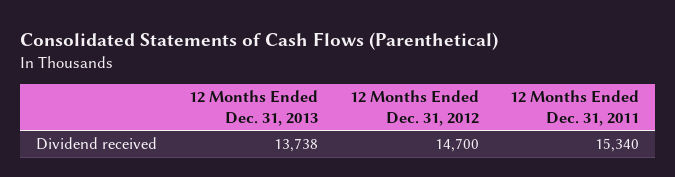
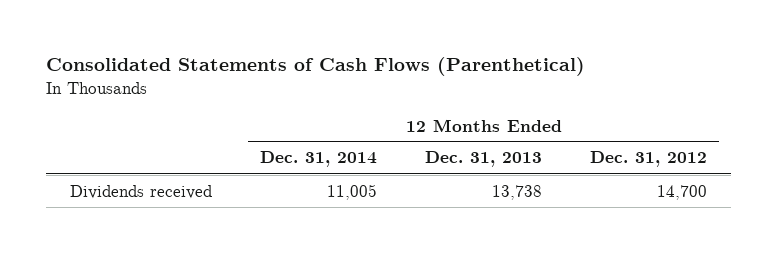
- | 12 Months Ended Dec. 31, 2013 | 12 Months Ended Dec. 31, 2012 | 12 Months Ended Dec. 31, 2011
+ | 12 Months Ended Dec. 31, 2014 | 12 Months Ended Dec. 31, 2013 | 12 Months Ended Dec. 31, 2012
- Dividend received | 13,738 | 14,700 | 15,340
+ Dividends received | 11,005 | 13,738 | 14,700

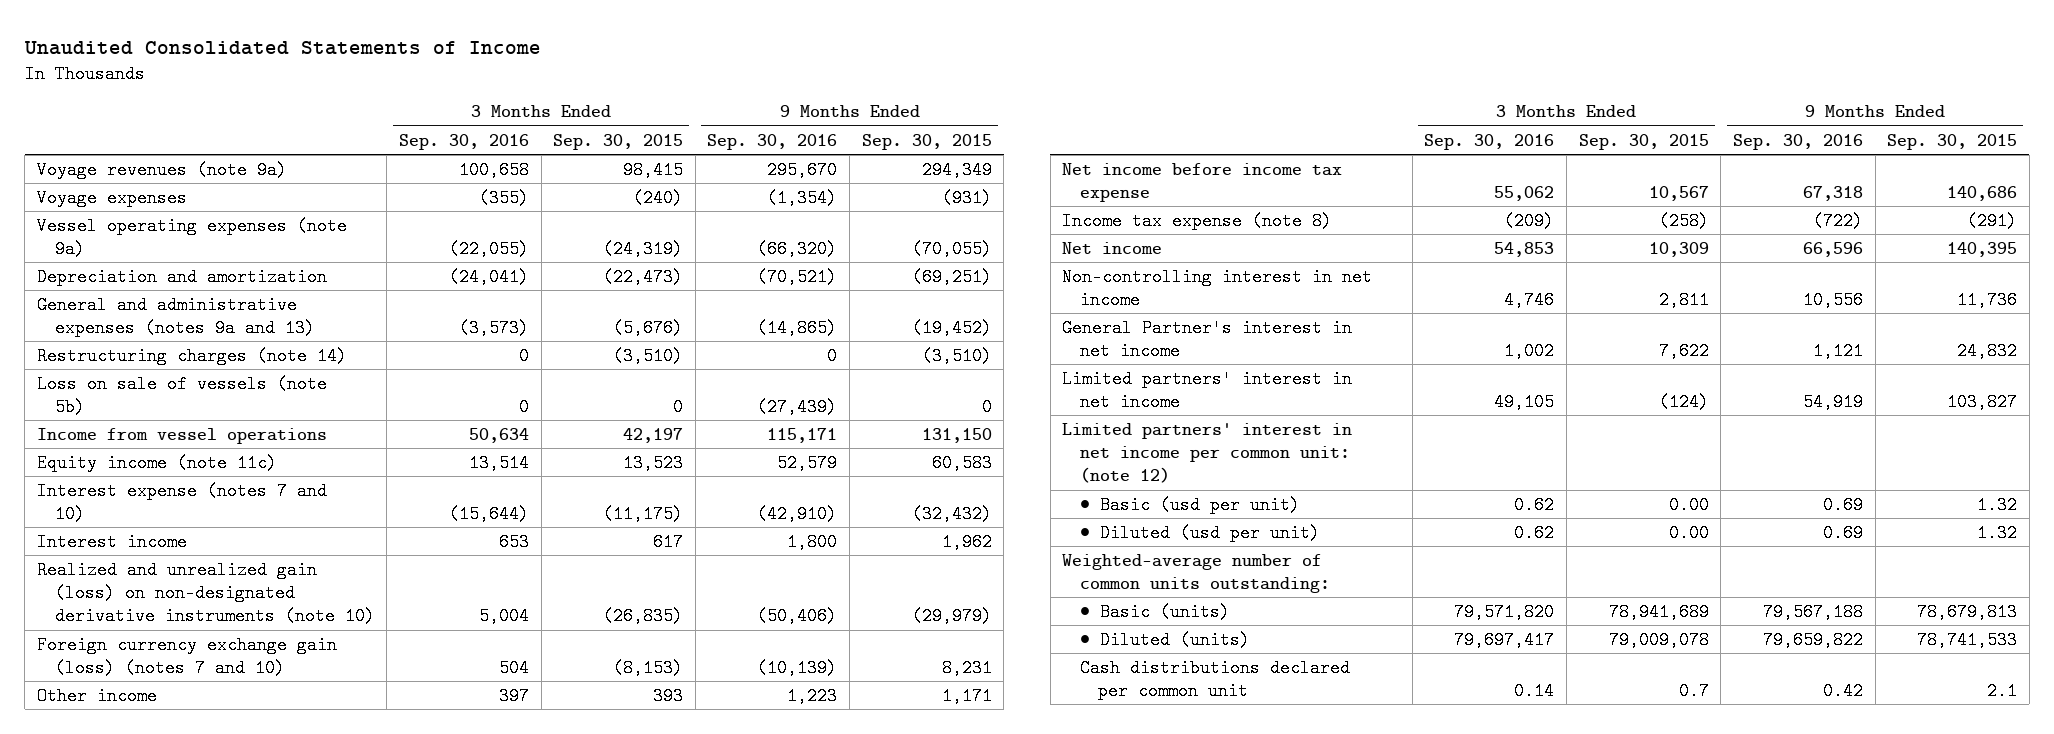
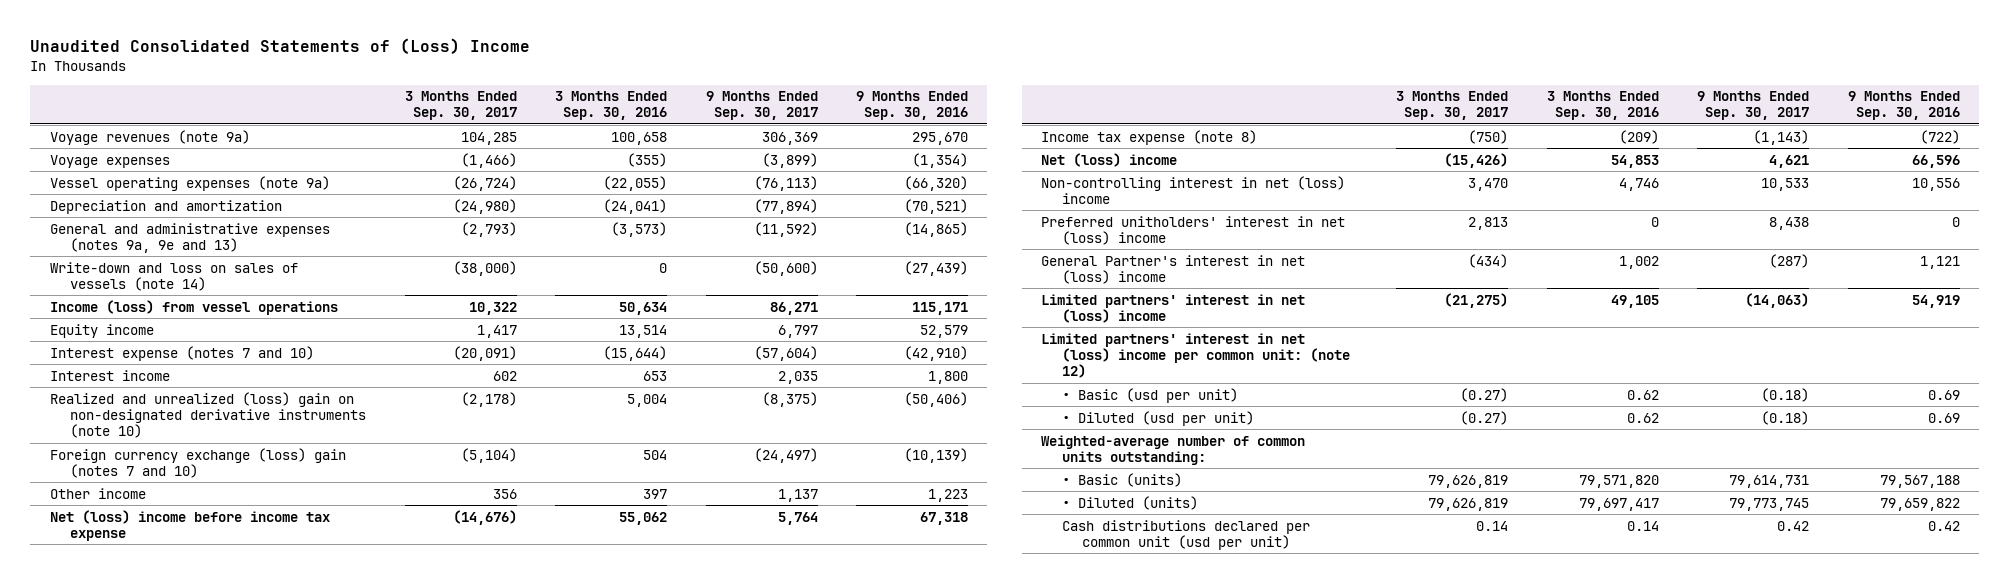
- Unaudited Consolidated Statements of Income
+ Unaudited Consolidated Statements of (Loss) Income
- | 3 Months Ended Sep. 30, 2016 | 3 Months Ended Sep. 30, 2015 | 9 Months Ended Sep. 30, 2016 | 9 Months Ended Sep. 30, 2015
+ | 3 Months Ended Sep. 30, 2017 | 3 Months Ended Sep. 30, 2016 | 9 Months Ended Sep. 30, 2017 | 9 Months Ended Sep. 30, 2016
- General and administrative expenses (notes 9a and 13) | (3,573) | (5,676) | (14,865) | (19,452)
- Restructuring charges (note 14) | 0 | (3,510) | 0 | (3,510)
- Loss on sale of vessels (note 5b) | 0 | 0 | (27,439) | 0
- Income from vessel operations | 50,634 | 42,197 | 115,171 | 131,150
- Equity income (note 11c) | 13,514 | 13,523 | 52,579 | 60,583
+ General and administrative expenses (notes 9a, 9e and 13) | (2,793) | (3,573) | (11,592) | (14,865)
+ Write-down and loss on sales of vessels (note 14) | (38,000) | 0 | (50,600) | (27,439)
+ Income (loss) from vessel operations | 10,322 | 50,634 | 86,271 | 115,171
+ Equity income | 1,417 | 13,514 | 6,797 | 52,579
- Realized and unrealized gain (loss) on non-designated derivative instruments (note 10) | 5,004 | (26,835) | (50,406) | (29,979)
- Foreign currency exchange gain (loss) (notes 7 and 10) | 504 | (8,153) | (10,139) | 8,231
+ Realized and unrealized (loss) gain on non-designated derivative instruments (note 10) | (2,178) | 5,004 | (8,375) | (50,406)
+ Foreign currency exchange (loss) gain (notes 7 and 10) | (5,104) | 504 | (24,497) | (10,139)
- Net income before income tax expense | 55,062 | 10,567 | 67,318 | 140,686
+ Net (loss) income before income tax expense | (14,676) | 55,062 | 5,764 | 67,318
- Net income | 54,853 | 10,309 | 66,596 | 140,395
- Non-controlling interest in net income | 4,746 | 2,811 | 10,556 | 11,736
- General Partner's interest in net income | 1,002 | 7,622 | 1,121 | 24,832
- Limited partners' interest in net income | 49,105 | (124) | 54,919 | 103,827
- Limited partners' interest in net income per common unit: (note 12)
+ Net (loss) income | (15,426) | 54,853 | 4,621 | 66,596
+ Non-controlling interest in net (loss) income | 3,470 | 4,746 | 10,533 | 10,556
+ Preferred unitholders' interest in net (loss) income | 2,813 | 0 | 8,438 | 0
+ General Partner's interest in net (loss) income | (434) | 1,002 | (287) | 1,121
+ Limited partners' interest in net (loss) income | (21,275) | 49,105 | (14,063) | 54,919
+ Limited partners' interest in net (loss) income per common unit: (note 12)
- Cash distributions declared per common unit | 0.14 | 0.7 | 0.42 | 2.1
+ Cash distributions declared per common unit (usd per unit) | 0.14 | 0.14 | 0.42 | 0.42

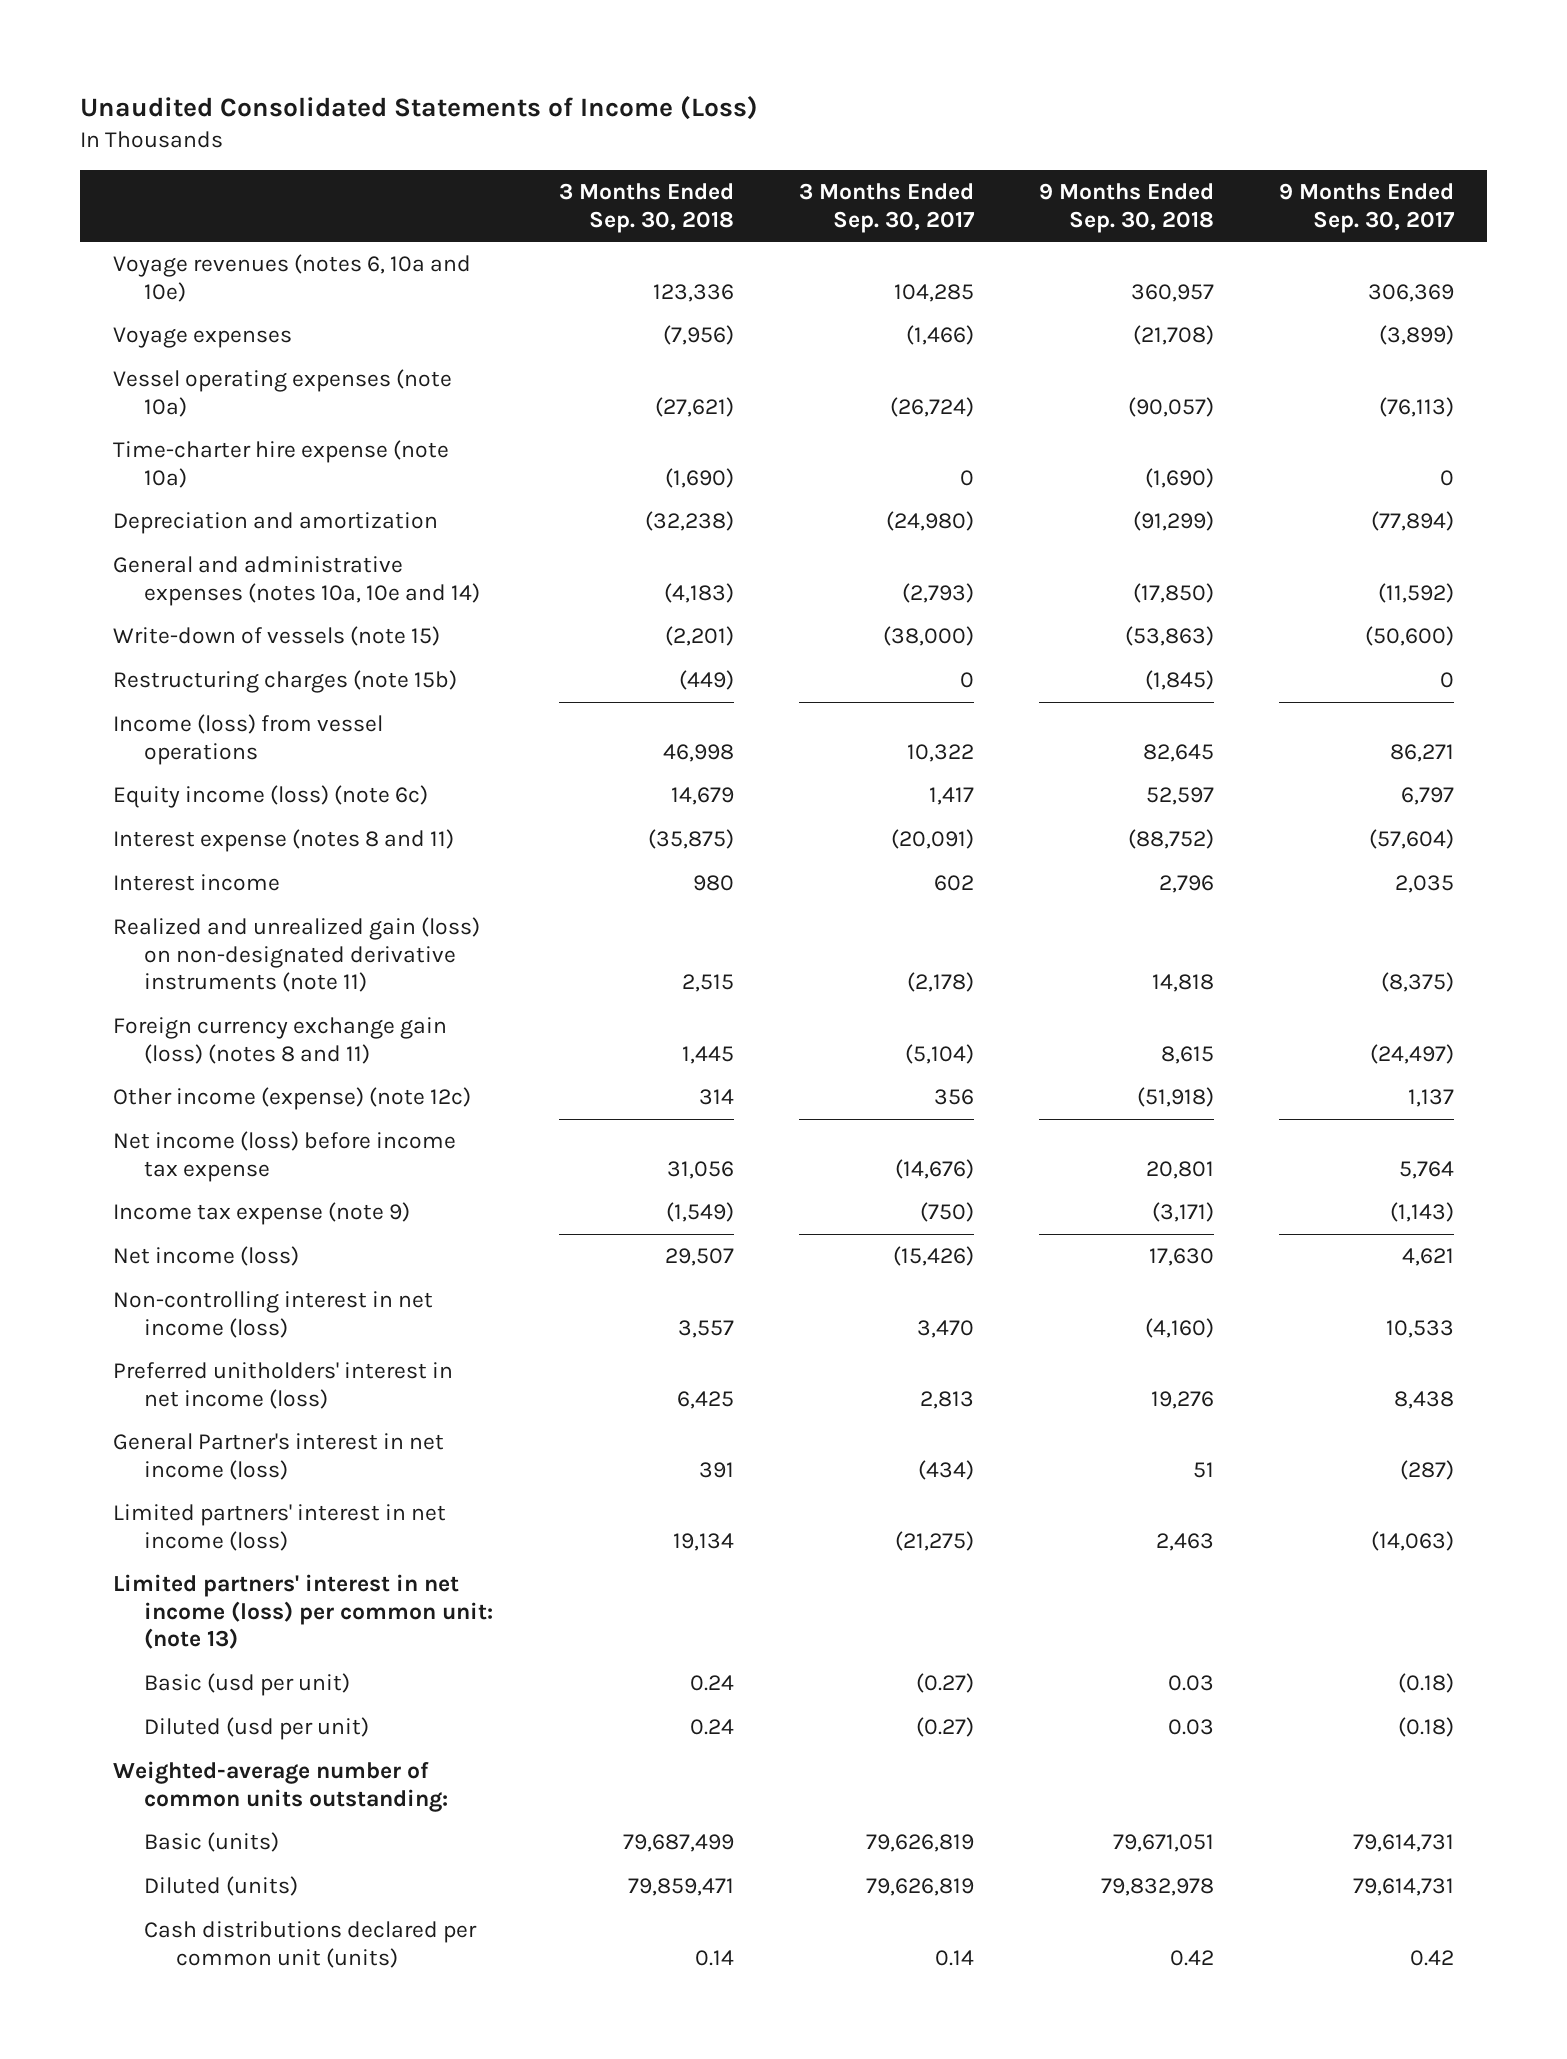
- Unaudited Consolidated Statements of (Loss) Income
+ Unaudited Consolidated Statements of Income (Loss)
- | 3 Months Ended Sep. 30, 2017 | 3 Months Ended Sep. 30, 2016 | 9 Months Ended Sep. 30, 2017 | 9 Months Ended Sep. 30, 2016
+ | 3 Months Ended Sep. 30, 2018 | 3 Months Ended Sep. 30, 2017 | 9 Months Ended Sep. 30, 2018 | 9 Months Ended Sep. 30, 2017
- Voyage revenues (note 9a) | 104,285 | 100,658 | 306,369 | 295,670
+ Voyage revenues (notes 6, 10a and 10e) | 123,336 | 104,285 | 360,957 | 306,369
- Vessel operating expenses (note 9a) | (26,724) | (22,055) | (76,113) | (66,320)
+ Vessel operating expenses (note 10a) | (27,621) | (26,724) | (90,057) | (76,113)
+ Time-charter hire expense (note 10a) | (1,690) | 0 | (1,690) | 0
- General and administrative expenses (notes 9a, 9e and 13) | (2,793) | (3,573) | (11,592) | (14,865)
- Write-down and loss on sales of vessels (note 14) | (38,000) | 0 | (50,600) | (27,439)
+ General and administrative expenses (notes 10a, 10e and 14) | (4,183) | (2,793) | (17,850) | (11,592)
+ Write-down of vessels (note 15) | (2,201) | (38,000) | (53,863) | (50,600)
+ Restructuring charges (note 15b) | (449) | 0 | (1,845) | 0
- Equity income | 1,417 | 13,514 | 6,797 | 52,579
- Interest expense (notes 7 and 10) | (20,091) | (15,644) | (57,604) | (42,910)
+ Equity income (loss) (note 6c) | 14,679 | 1,417 | 52,597 | 6,797
+ Interest expense (notes 8 and 11) | (35,875) | (20,091) | (88,752) | (57,604)
- Realized and unrealized (loss) gain on non-designated derivative instruments (note 10) | (2,178) | 5,004 | (8,375) | (50,406)
- Foreign currency exchange (loss) gain (notes 7 and 10) | (5,104) | 504 | (24,497) | (10,139)
- Other income | 356 | 397 | 1,137 | 1,223
- Net (loss) income before income tax expense | (14,676) | 55,062 | 5,764 | 67,318
- Income tax expense (note 8) | (750) | (209) | (1,143) | (722)
- Net (loss) income | (15,426) | 54,853 | 4,621 | 66,596
- Non-controlling interest in net (loss) income | 3,470 | 4,746 | 10,533 | 10,556
- Preferred unitholders' interest in net (loss) income | 2,813 | 0 | 8,438 | 0
- General Partner's interest in net (loss) income | (434) | 1,002 | (287) | 1,121
- Limited partners' interest in net (loss) income | (21,275) | 49,105 | (14,063) | 54,919
- Limited partners' interest in net (loss) income per common unit: (note 12)
- • Basic (usd per unit) | (0.27) | 0.62 | (0.18) | 0.69
- • Diluted (usd per unit) | (0.27) | 0.62 | (0.18) | 0.69
+ Realized and unrealized gain (loss) on non-designated derivative instruments (note 11) | 2,515 | (2,178) | 14,818 | (8,375)
+ Foreign currency exchange gain (loss) (notes 8 and 11) | 1,445 | (5,104) | 8,615 | (24,497)
+ Other income (expense) (note 12c) | 314 | 356 | (51,918) | 1,137
+ Net income (loss) before income tax expense | 31,056 | (14,676) | 20,801 | 5,764
+ Income tax expense (note 9) | (1,549) | (750) | (3,171) | (1,143)
+ Net income (loss) | 29,507 | (15,426) | 17,630 | 4,621
+ Non-controlling interest in net income (loss) | 3,557 | 3,470 | (4,160) | 10,533
+ Preferred unitholders' interest in net income (loss) | 6,425 | 2,813 | 19,276 | 8,438
+ General Partner's interest in net income (loss) | 391 | (434) | 51 | (287)
+ Limited partners' interest in net income (loss) | 19,134 | (21,275) | 2,463 | (14,063)
+ Limited partners' interest in net income (loss) per common unit: (note 13)
+ Basic (usd per unit) | 0.24 | (0.27) | 0.03 | (0.18)
+ Diluted (usd per unit) | 0.24 | (0.27) | 0.03 | (0.18)
- • Basic (units) | 79,626,819 | 79,571,820 | 79,614,731 | 79,567,188
- • Diluted (units) | 79,626,819 | 79,697,417 | 79,773,745 | 79,659,822
- Cash distributions declared per common unit (usd per unit) | 0.14 | 0.14 | 0.42 | 0.42
+ Basic (units) | 79,687,499 | 79,626,819 | 79,671,051 | 79,614,731
+ Diluted (units) | 79,859,471 | 79,626,819 | 79,832,978 | 79,614,731
+ Cash distributions declared per common unit (units) | 0.14 | 0.14 | 0.42 | 0.42

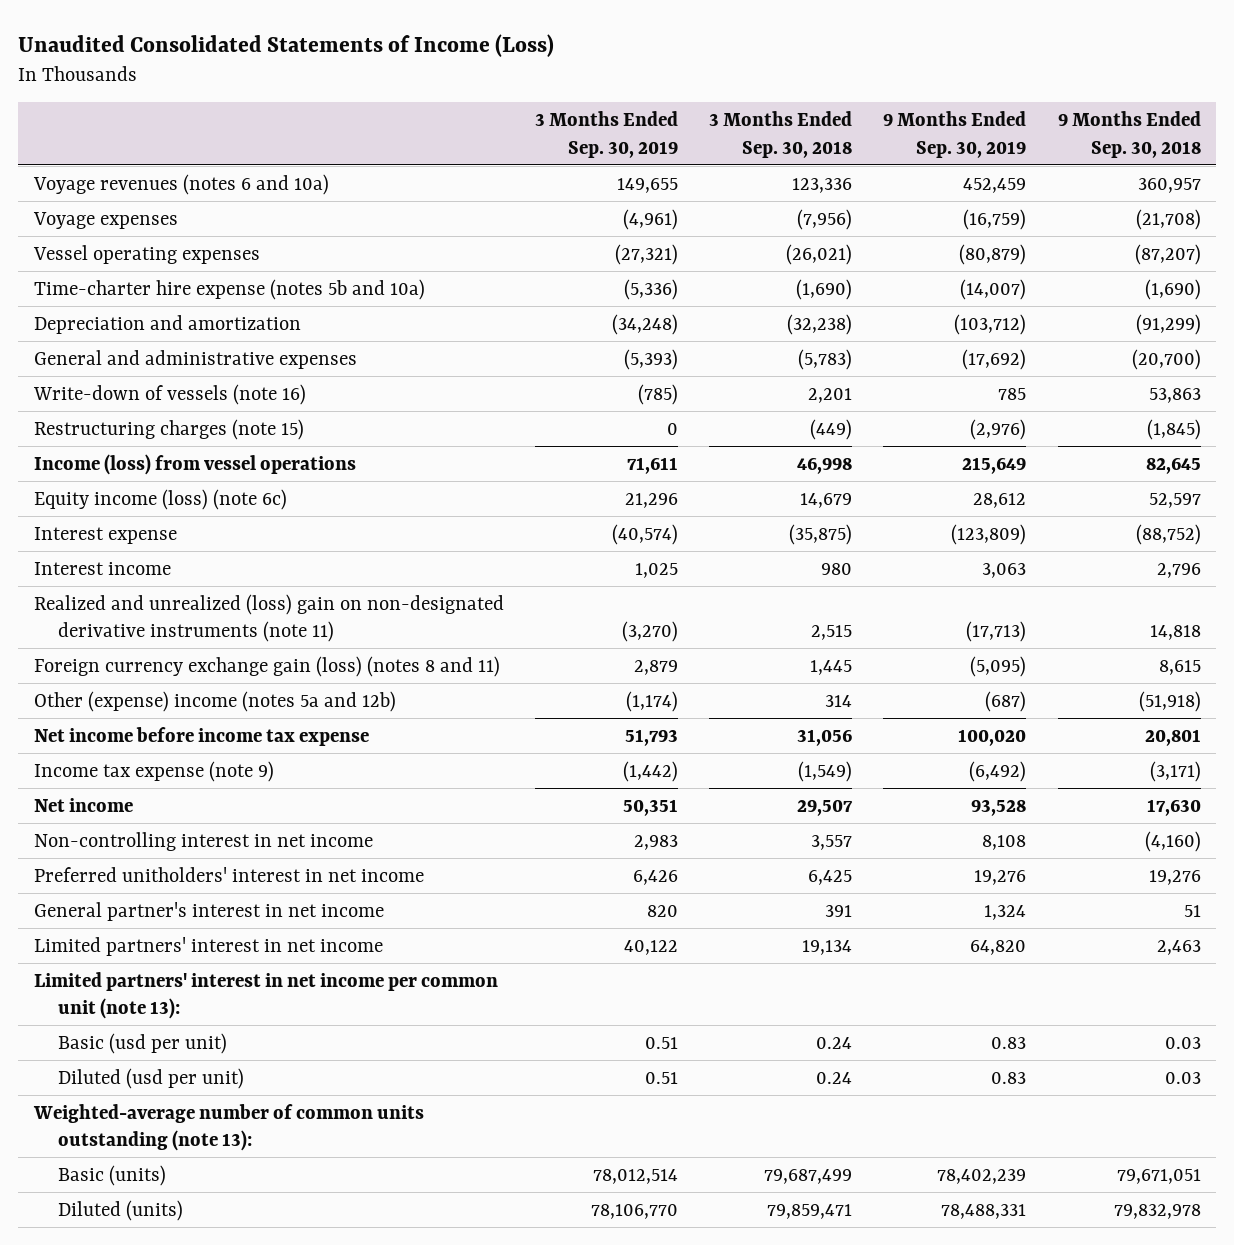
- | 3 Months Ended Sep. 30, 2018 | 3 Months Ended Sep. 30, 2017 | 9 Months Ended Sep. 30, 2018 | 9 Months Ended Sep. 30, 2017
+ | 3 Months Ended Sep. 30, 2019 | 3 Months Ended Sep. 30, 2018 | 9 Months Ended Sep. 30, 2019 | 9 Months Ended Sep. 30, 2018
- Voyage revenues (notes 6, 10a and 10e) | 123,336 | 104,285 | 360,957 | 306,369
+ Voyage revenues (notes 6 and 10a) | 149,655 | 123,336 | 452,459 | 360,957
- Vessel operating expenses (note 10a) | (27,621) | (26,724) | (90,057) | (76,113)
- Time-charter hire expense (note 10a) | (1,690) | 0 | (1,690) | 0
+ Vessel operating expenses | (27,321) | (26,021) | (80,879) | (87,207)
+ Time-charter hire expense (notes 5b and 10a) | (5,336) | (1,690) | (14,007) | (1,690)
- General and administrative expenses (notes 10a, 10e and 14) | (4,183) | (2,793) | (17,850) | (11,592)
- Write-down of vessels (note 15) | (2,201) | (38,000) | (53,863) | (50,600)
- Restructuring charges (note 15b) | (449) | 0 | (1,845) | 0
+ General and administrative expenses | (5,393) | (5,783) | (17,692) | (20,700)
+ Write-down of vessels (note 16) | (785) | 2,201 | 785 | 53,863
+ Restructuring charges (note 15) | 0 | (449) | (2,976) | (1,845)
- Interest expense (notes 8 and 11) | (35,875) | (20,091) | (88,752) | (57,604)
+ Interest expense | (40,574) | (35,875) | (123,809) | (88,752)
- Realized and unrealized gain (loss) on non-designated derivative instruments (note 11) | 2,515 | (2,178) | 14,818 | (8,375)
+ Realized and unrealized (loss) gain on non-designated derivative instruments (note 11) | (3,270) | 2,515 | (17,713) | 14,818
- Other income (expense) (note 12c) | 314 | 356 | (51,918) | 1,137
- Net income (loss) before income tax expense | 31,056 | (14,676) | 20,801 | 5,764
+ Other (expense) income (notes 5a and 12b) | (1,174) | 314 | (687) | (51,918)
+ Net income before income tax expense | 51,793 | 31,056 | 100,020 | 20,801
- Net income (loss) | 29,507 | (15,426) | 17,630 | 4,621
- Non-controlling interest in net income (loss) | 3,557 | 3,470 | (4,160) | 10,533
- Preferred unitholders' interest in net income (loss) | 6,425 | 2,813 | 19,276 | 8,438
- General Partner's interest in net income (loss) | 391 | (434) | 51 | (287)
- Limited partners' interest in net income (loss) | 19,134 | (21,275) | 2,463 | (14,063)
- Limited partners' interest in net income (loss) per common unit: (note 13)
+ Net income | 50,351 | 29,507 | 93,528 | 17,630
+ Non-controlling interest in net income | 2,983 | 3,557 | 8,108 | (4,160)
+ Preferred unitholders' interest in net income | 6,426 | 6,425 | 19,276 | 19,276
+ General partner's interest in net income | 820 | 391 | 1,324 | 51
+ Limited partners' interest in net income | 40,122 | 19,134 | 64,820 | 2,463
+ Limited partners' interest in net income per common unit (note 13):
- Weighted-average number of common units outstanding:
+ Weighted-average number of common units outstanding (note 13):
- Cash distributions declared per common unit (units) | 0.14 | 0.14 | 0.42 | 0.42

